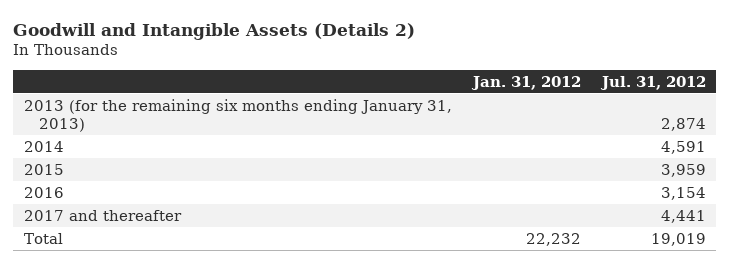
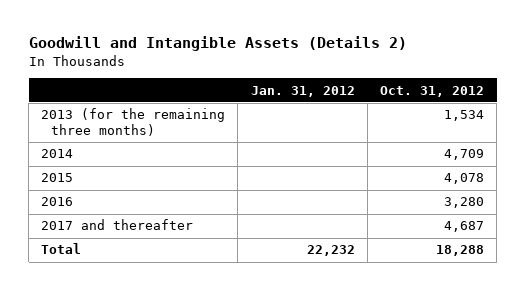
- | Jan. 31, 2012 | Jul. 31, 2012
+ | Jan. 31, 2012 | Oct. 31, 2012
- 2013 (for the remaining six months ending January 31, 2013) | | 2,874
+ 2013 (for the remaining three months) | | 1,534

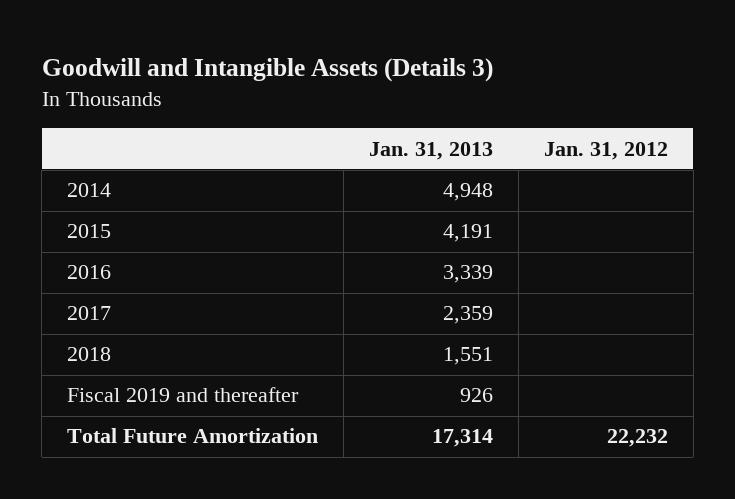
- Goodwill and Intangible Assets (Details 2)
+ Goodwill and Intangible Assets (Details 3)
- | Jan. 31, 2012 | Oct. 31, 2012
+ | Jan. 31, 2013 | Jan. 31, 2012
- 2013 (for the remaining three months) | | 1,534
- 2017 and thereafter | | 4,687
- Total | 22,232 | 18,288
+ 2017 | 2,359 |
+ 2018 | 1,551 |
+ Fiscal 2019 and thereafter | 926 |
+ Total Future Amortization | 17,314 | 22,232

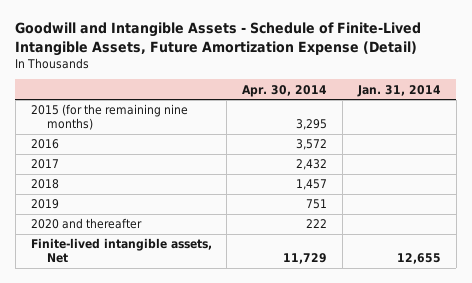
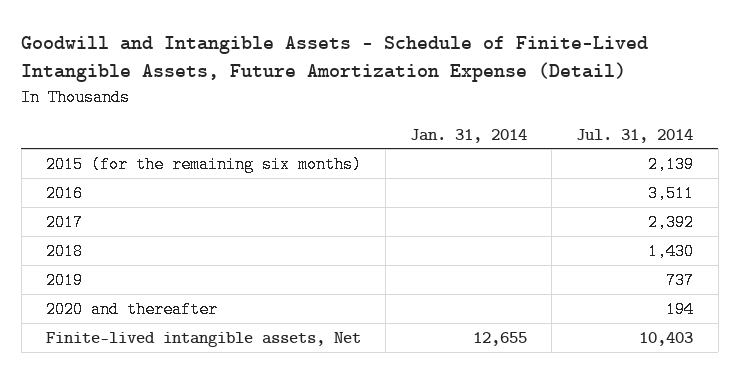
- | Apr. 30, 2014 | Jan. 31, 2014
+ | Jan. 31, 2014 | Jul. 31, 2014
- 2015 (for the remaining nine months) | 3,295 |
+ 2015 (for the remaining six months) | | 2,139

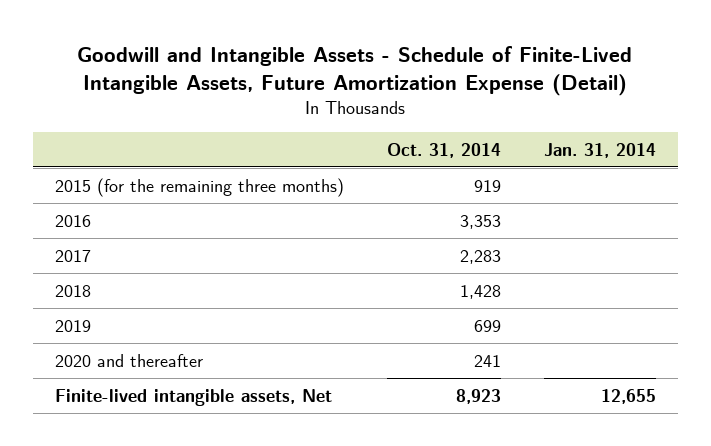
- | Jan. 31, 2014 | Jul. 31, 2014
+ | Oct. 31, 2014 | Jan. 31, 2014
- 2015 (for the remaining six months) | | 2,139
+ 2015 (for the remaining three months) | 919 |

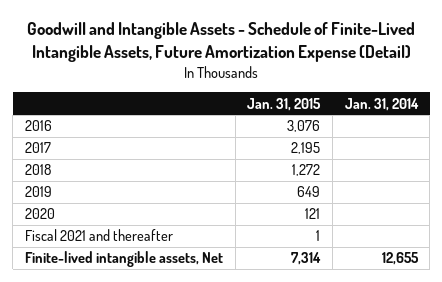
- | Oct. 31, 2014 | Jan. 31, 2014
+ | Jan. 31, 2015 | Jan. 31, 2014
- 2015 (for the remaining three months) | 919 |
- 2020 and thereafter | 241 |
+ 2020 | 121 |
+ Fiscal 2021 and thereafter | 1 |

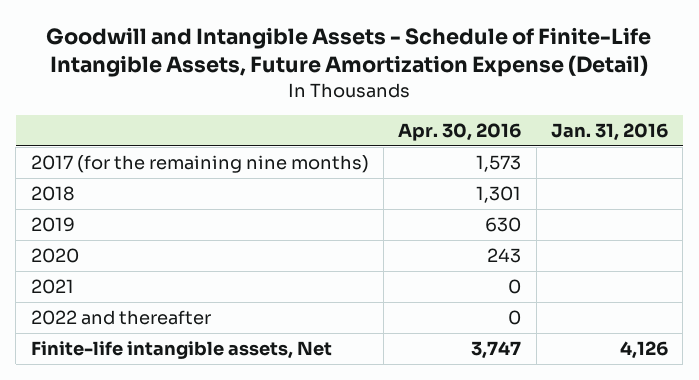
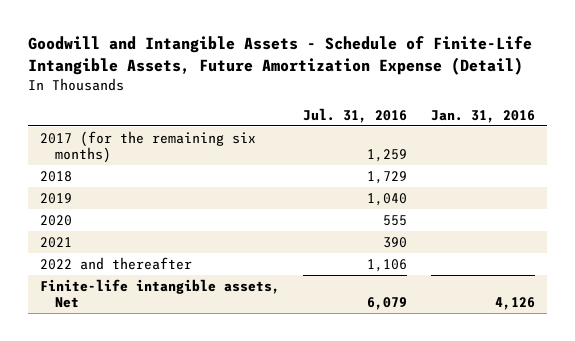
- | Apr. 30, 2016 | Jan. 31, 2016
+ | Jul. 31, 2016 | Jan. 31, 2016
- 2017 (for the remaining nine months) | 1,573 |
+ 2017 (for the remaining six months) | 1,259 |

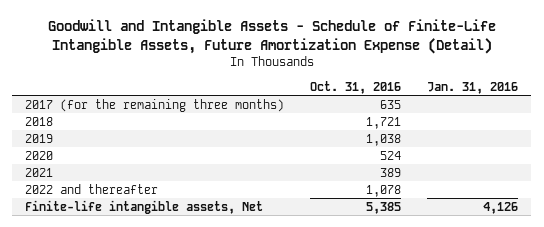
- | Jul. 31, 2016 | Jan. 31, 2016
+ | Oct. 31, 2016 | Jan. 31, 2016
- 2017 (for the remaining six months) | 1,259 |
+ 2017 (for the remaining three months) | 635 |

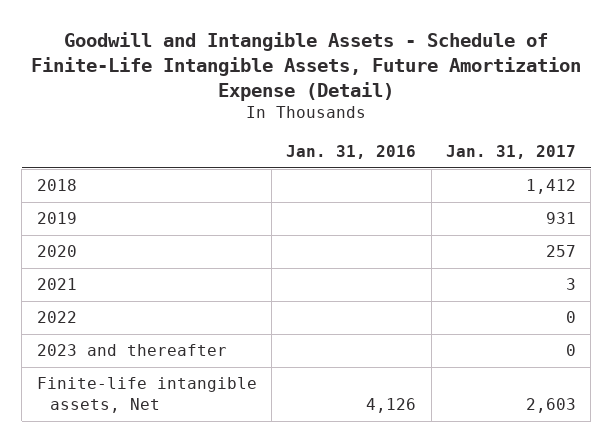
- | Oct. 31, 2016 | Jan. 31, 2016
+ | Jan. 31, 2016 | Jan. 31, 2017
- 2017 (for the remaining three months) | 635 |
- 2022 and thereafter | 1,078 |
+ 2022 | | 0
+ 2023 and thereafter | | 0

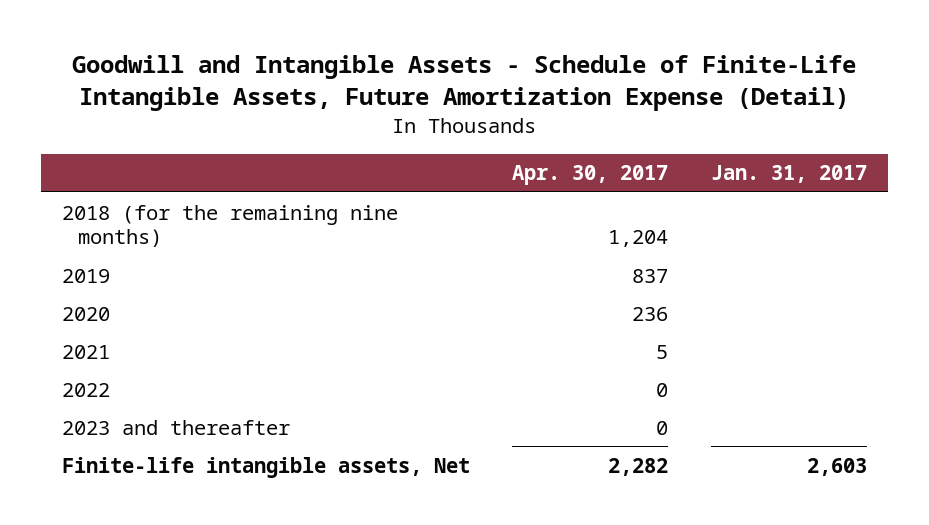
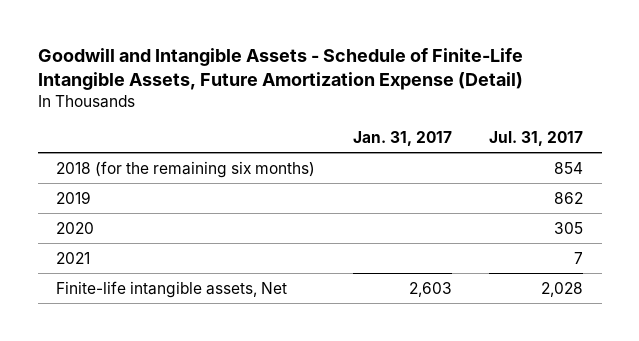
- | Apr. 30, 2017 | Jan. 31, 2017
+ | Jan. 31, 2017 | Jul. 31, 2017
- 2018 (for the remaining nine months) | 1,204 |
+ 2018 (for the remaining six months) | | 854
- 2022 | 0 |
- 2023 and thereafter | 0 |

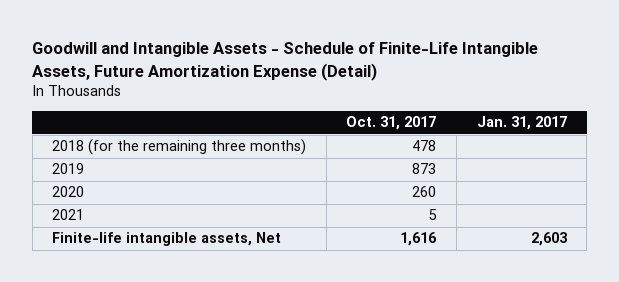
- | Jan. 31, 2017 | Jul. 31, 2017
+ | Oct. 31, 2017 | Jan. 31, 2017
- 2018 (for the remaining six months) | | 854
+ 2018 (for the remaining three months) | 478 |

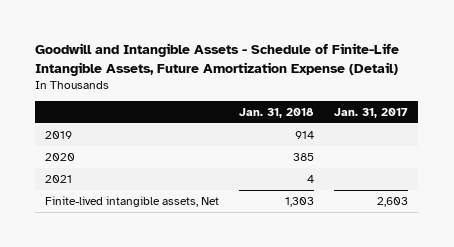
- | Oct. 31, 2017 | Jan. 31, 2017
+ | Jan. 31, 2018 | Jan. 31, 2017
- 2018 (for the remaining three months) | 478 |
- Finite-life intangible assets, Net | 1,616 | 2,603
+ Finite-lived intangible assets, Net | 1,303 | 2,603

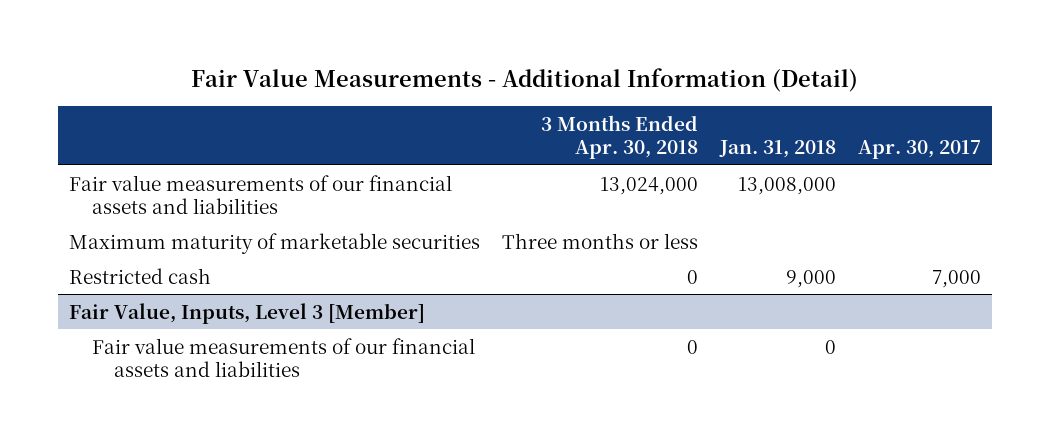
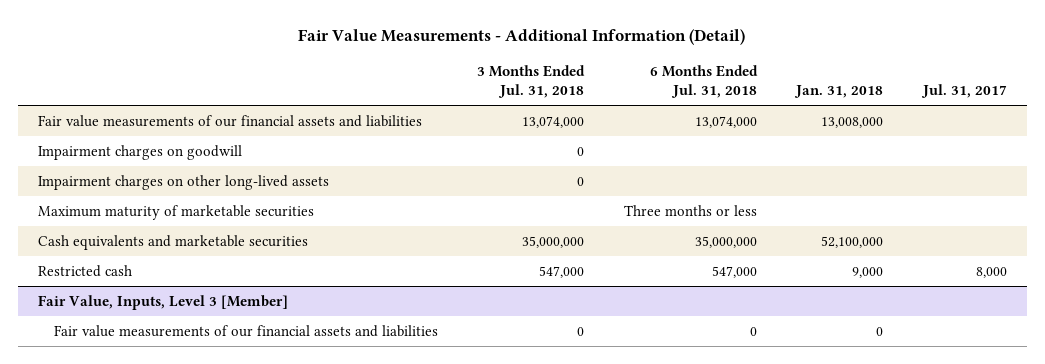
- | 3 Months Ended Apr. 30, 2018 | Jan. 31, 2018 | Apr. 30, 2017
+ | 3 Months Ended Jul. 31, 2018 | 6 Months Ended Jul. 31, 2018 | Jan. 31, 2018 | Jul. 31, 2017
+ Impairment charges on goodwill | 0 | | |
+ Impairment charges on other long-lived assets | 0 | | |
+ Cash equivalents and marketable securities | 35,000,000 | 35,000,000 | 52,100,000 |

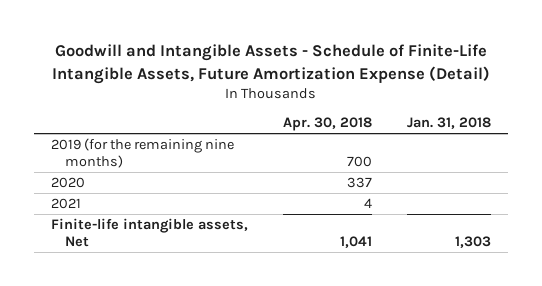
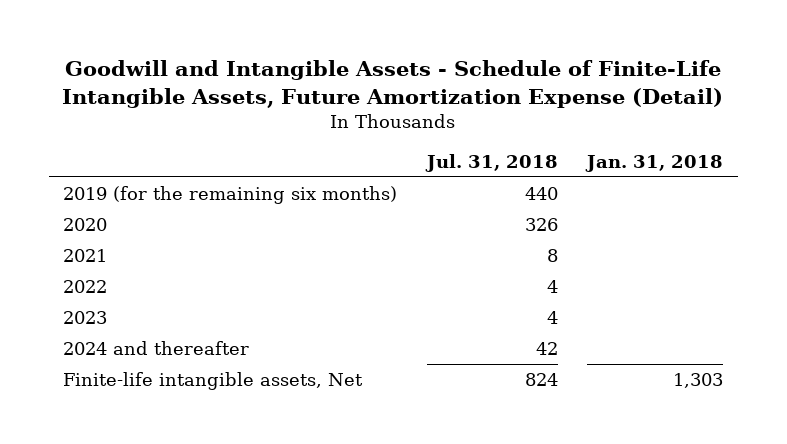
- | Apr. 30, 2018 | Jan. 31, 2018
+ | Jul. 31, 2018 | Jan. 31, 2018
- 2019 (for the remaining nine months) | 700 |
+ 2019 (for the remaining six months) | 440 |
+ 2022 | 4 |
+ 2023 | 4 |
+ 2024 and thereafter | 42 |

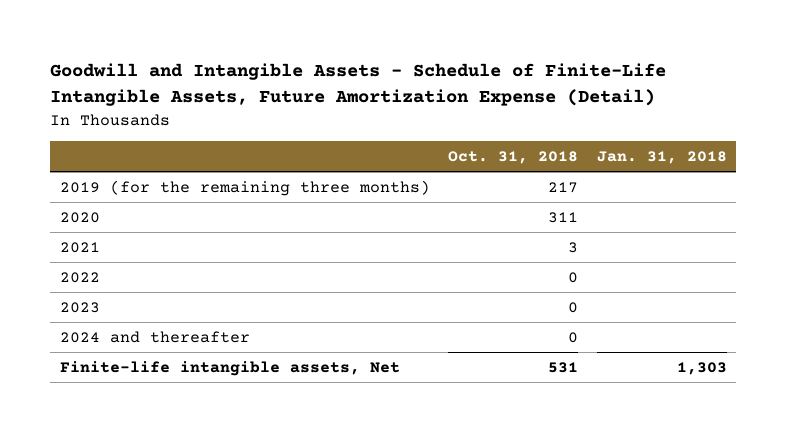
- | Jul. 31, 2018 | Jan. 31, 2018
+ | Oct. 31, 2018 | Jan. 31, 2018
- 2019 (for the remaining six months) | 440 |
+ 2019 (for the remaining three months) | 217 |

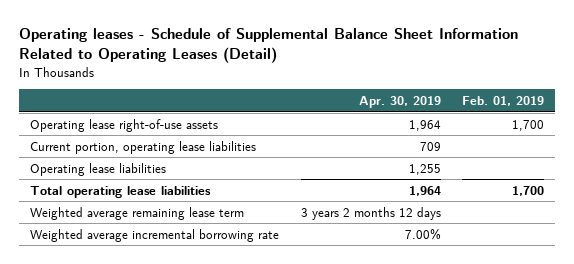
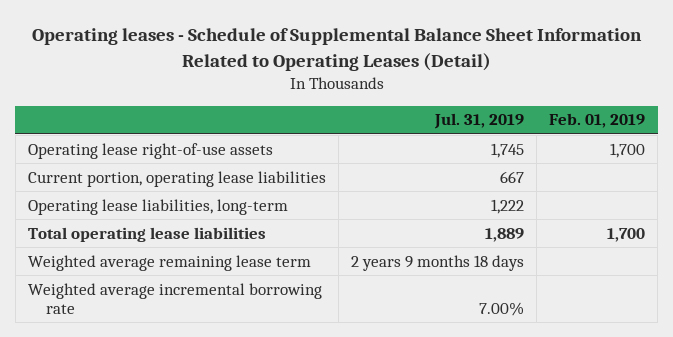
- | Apr. 30, 2019 | Feb. 01, 2019
+ | Jul. 31, 2019 | Feb. 01, 2019
- Operating lease liabilities | 1,255 |
+ Operating lease liabilities, long-term | 1,222 |

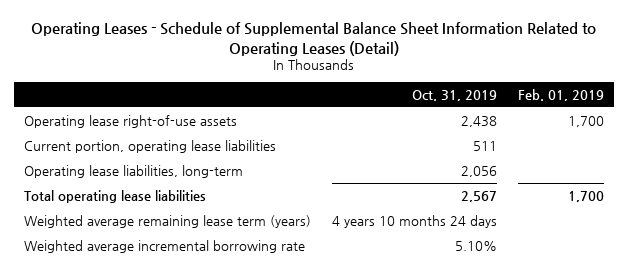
- Operating leases - Schedule of Supplemental Balance Sheet Information Related to Operating Leases (Detail)
+ Operating Leases - Schedule of Supplemental Balance Sheet Information Related to Operating Leases (Detail)
- | Jul. 31, 2019 | Feb. 01, 2019
+ | Oct. 31, 2019 | Feb. 01, 2019
- Weighted average remaining lease term | 2 years 9 months 18 days |
+ Weighted average remaining lease term (years) | 4 years 10 months 24 days |

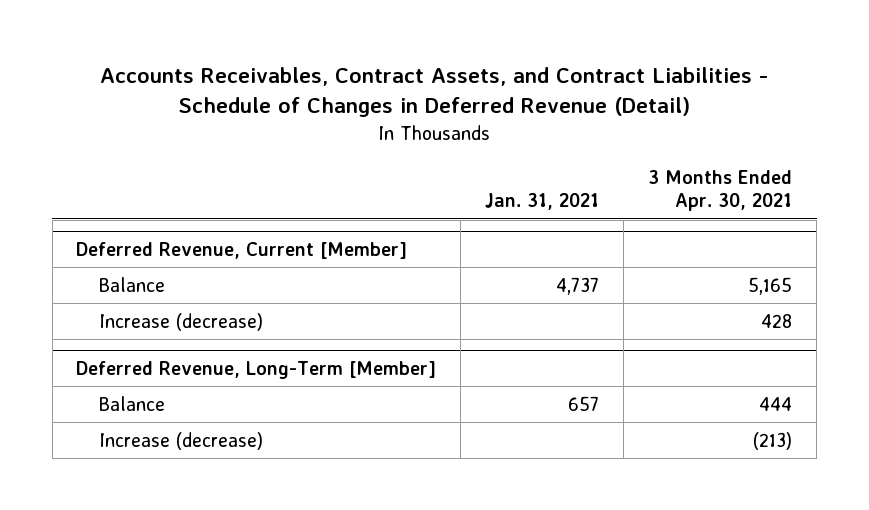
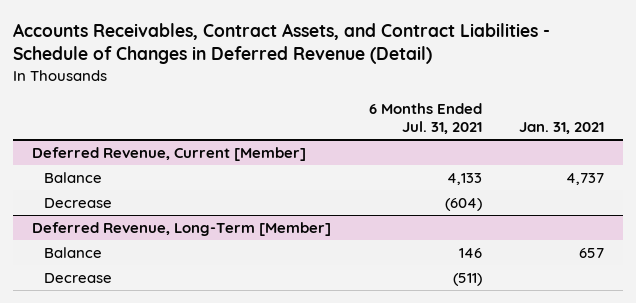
- | Jan. 31, 2021 | 3 Months Ended Apr. 30, 2021
+ | 6 Months Ended Jul. 31, 2021 | Jan. 31, 2021
@ Deferred Revenue, Current [Member]
- Increase (decrease) | | 428
+ Decrease | (604) |
@ Deferred Revenue, Long-Term [Member]
- Increase (decrease) | | (213)
+ Decrease | (511) |

